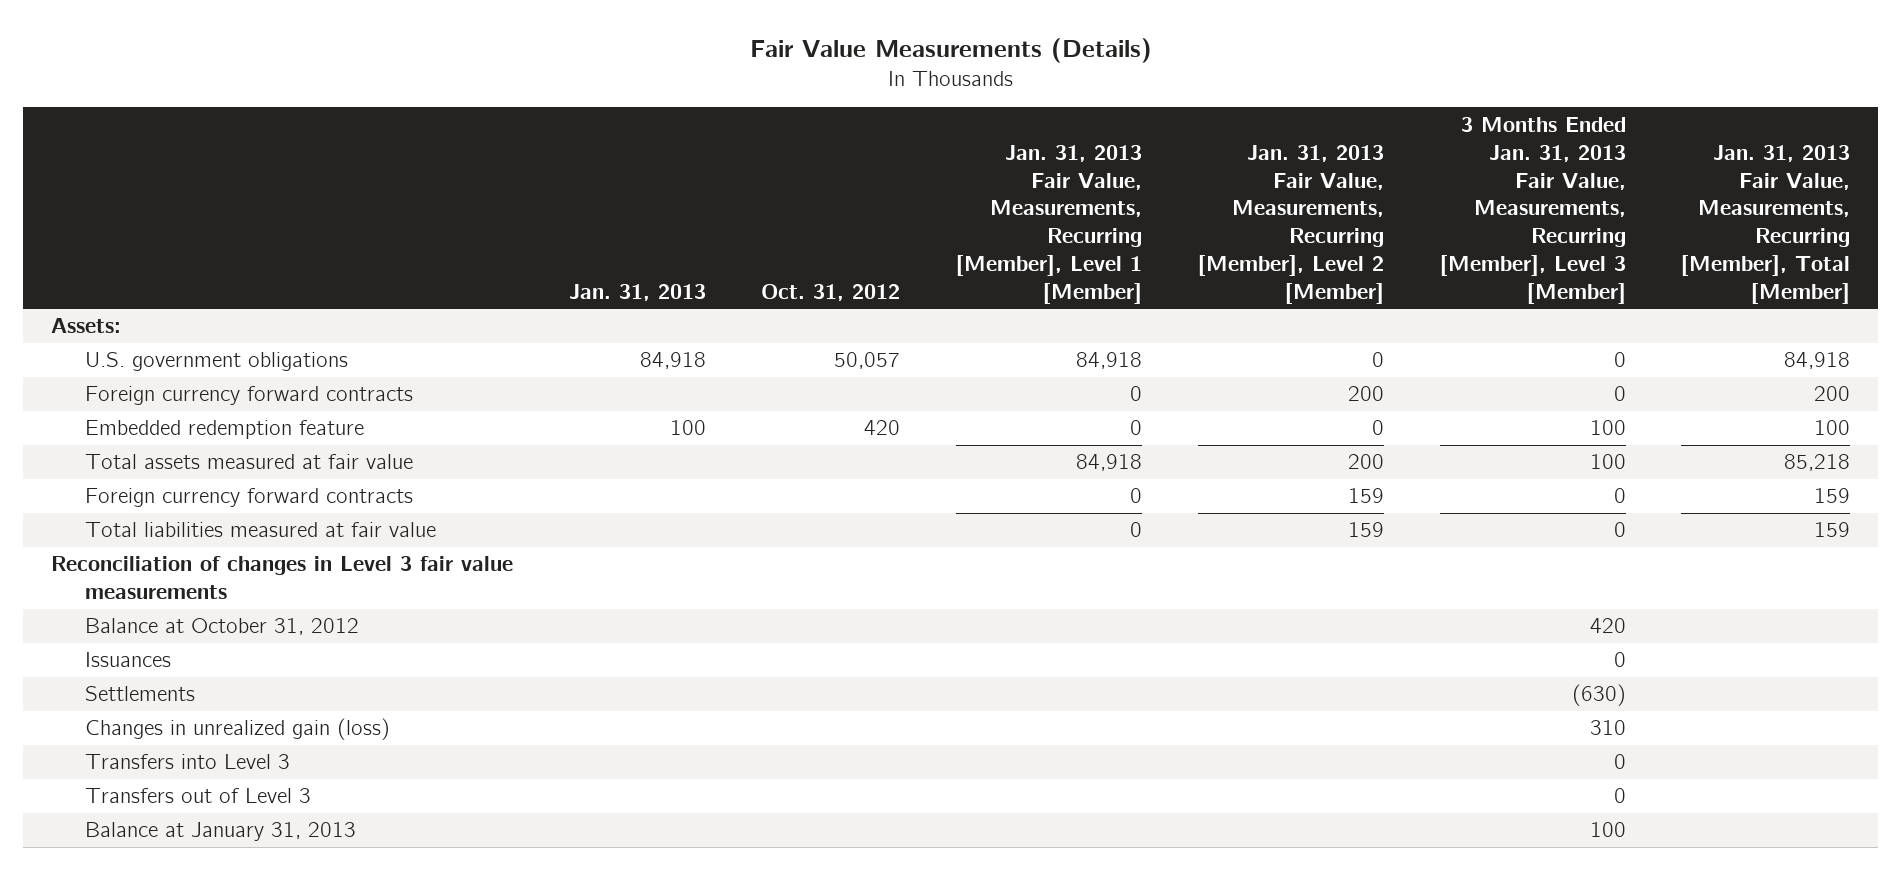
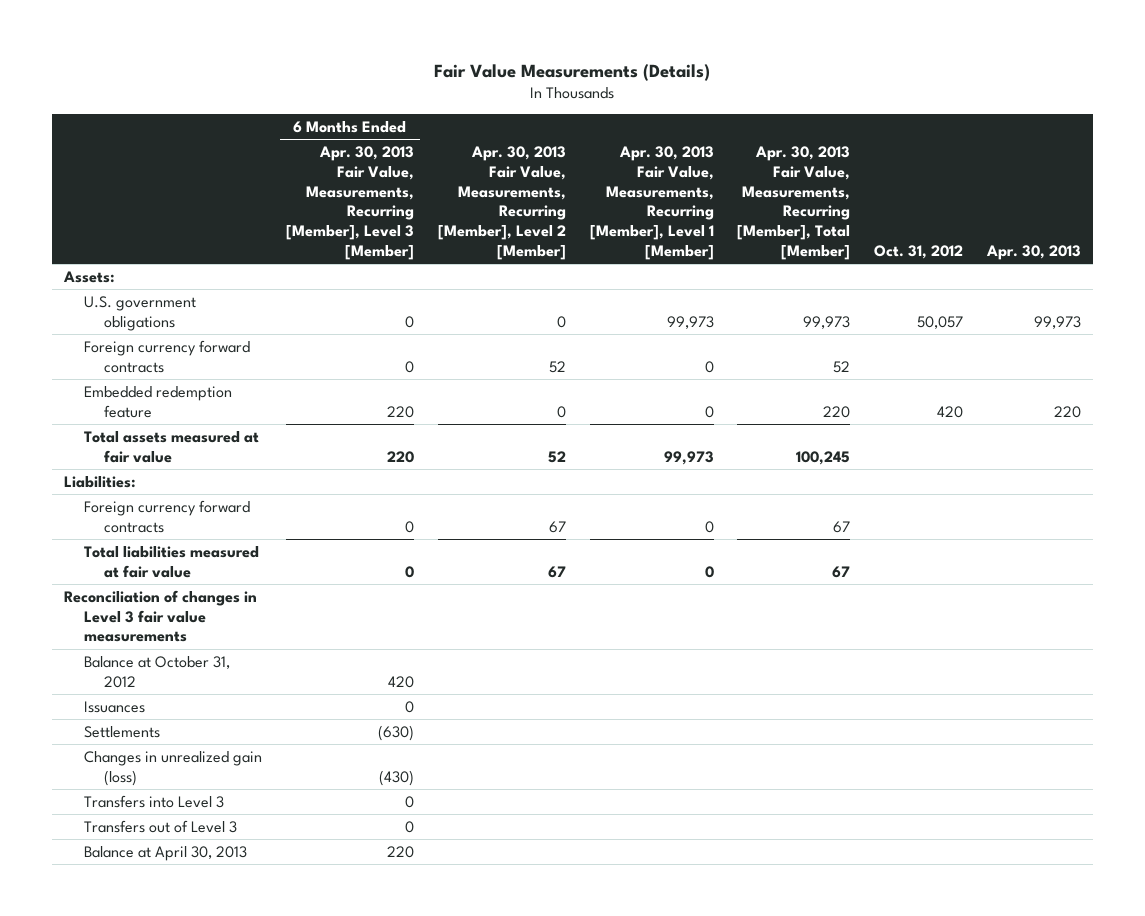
- | Jan. 31, 2013 | Oct. 31, 2012 | Jan. 31, 2013 Fair Value, Measurements, Recurring [Member], Level 1 [Member] | Jan. 31, 2013 Fair Value, Measurements, Recurring [Member], Level 2 [Member] | 3 Months Ended Jan. 31, 2013 Fair Value, Measurements, Recurring [Member], Level 3 [Member] | Jan. 31, 2013 Fair Value, Measurements, Recurring [Member], Total [Member]
+ | 6 Months Ended Apr. 30, 2013 Fair Value, Measurements, Recurring [Member], Level 3 [Member] | Apr. 30, 2013 Fair Value, Measurements, Recurring [Member], Level 2 [Member] | Apr. 30, 2013 Fair Value, Measurements, Recurring [Member], Level 1 [Member] | Apr. 30, 2013 Fair Value, Measurements, Recurring [Member], Total [Member] | Oct. 31, 2012 | Apr. 30, 2013
+ Liabilities:
- Balance at January 31, 2013 | | | | | 100 |
+ Balance at April 30, 2013 | 220 | | | | |

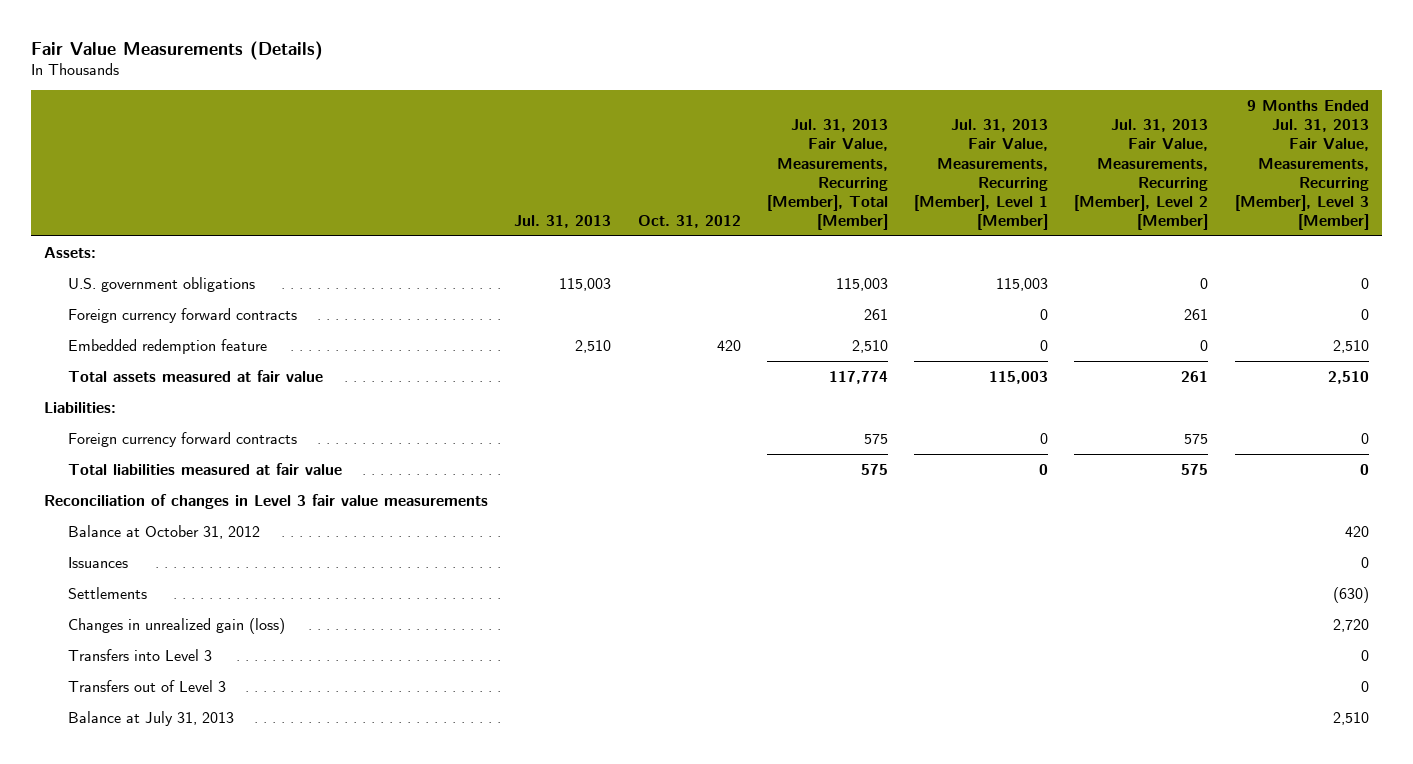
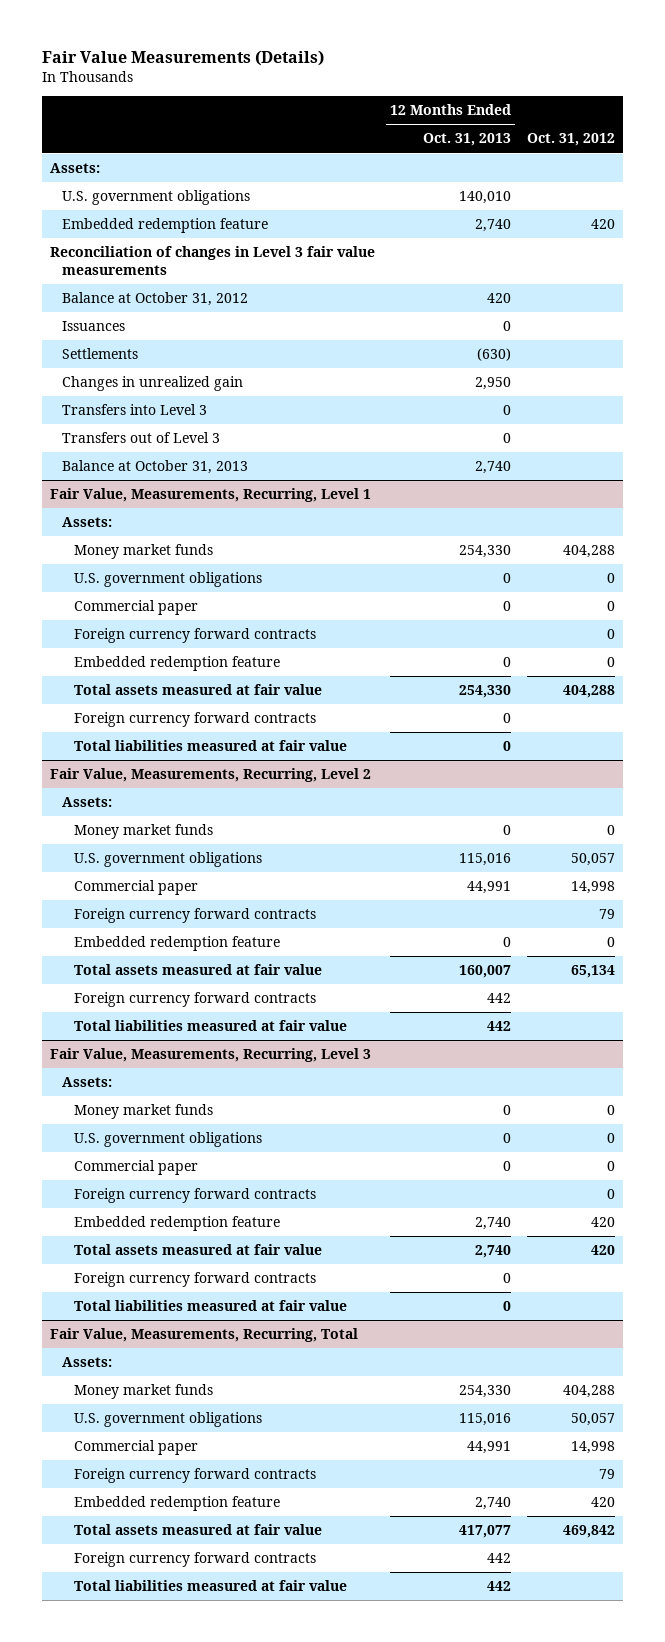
- | Jul. 31, 2013 | Oct. 31, 2012 | Jul. 31, 2013 Fair Value, Measurements, Recurring [Member], Total [Member] | Jul. 31, 2013 Fair Value, Measurements, Recurring [Member], Level 1 [Member] | Jul. 31, 2013 Fair Value, Measurements, Recurring [Member], Level 2 [Member] | 9 Months Ended Jul. 31, 2013 Fair Value, Measurements, Recurring [Member], Level 3 [Member]
+ | 12 Months Ended Oct. 31, 2013 | Oct. 31, 2012
- Foreign currency forward contracts | | | 261 | 0 | 261 | 0
- Total assets measured at fair value | | | 117,774 | 115,003 | 261 | 2,510
- Liabilities:
- Foreign currency forward contracts | | | 575 | 0 | 575 | 0
- Total liabilities measured at fair value | | | 575 | 0 | 575 | 0
- Changes in unrealized gain (loss) | | | | | | 2,720
+ Changes in unrealized gain | 2,950 |
- Balance at July 31, 2013 | | | | | | 2,510
+ Balance at October 31, 2013 | 2,740 |
+ Fair Value, Measurements, Recurring, Level 1
+ Assets:
+ Money market funds | 254,330 | 404,288
+ U.S. government obligations | 0 | 0
+ Commercial paper | 0 | 0
+ Foreign currency forward contracts | | 0
+ Embedded redemption feature | 0 | 0
+ Total assets measured at fair value | 254,330 | 404,288
+ Foreign currency forward contracts | 0 |
+ Total liabilities measured at fair value | 0 |
+ Fair Value, Measurements, Recurring, Level 2
+ Assets:
+ Money market funds | 0 | 0
+ U.S. government obligations | 115,016 | 50,057
+ Commercial paper | 44,991 | 14,998
+ Foreign currency forward contracts | | 79
+ Embedded redemption feature | 0 | 0
+ Total assets measured at fair value | 160,007 | 65,134
+ Foreign currency forward contracts | 442 |
+ Total liabilities measured at fair value | 442 |
+ Fair Value, Measurements, Recurring, Level 3
+ Assets:
+ Money market funds | 0 | 0
+ U.S. government obligations | 0 | 0
+ Commercial paper | 0 | 0
+ Foreign currency forward contracts | | 0
+ Embedded redemption feature | 2,740 | 420
+ Total assets measured at fair value | 2,740 | 420
+ Foreign currency forward contracts | 0 |
+ Total liabilities measured at fair value | 0 |
+ Fair Value, Measurements, Recurring, Total
+ Assets:
+ Money market funds | 254,330 | 404,288
+ U.S. government obligations | 115,016 | 50,057
+ Commercial paper | 44,991 | 14,998
+ Foreign currency forward contracts | | 79
+ Embedded redemption feature | 2,740 | 420
+ Total assets measured at fair value | 417,077 | 469,842
+ Foreign currency forward contracts | 442 |
+ Total liabilities measured at fair value | 442 |

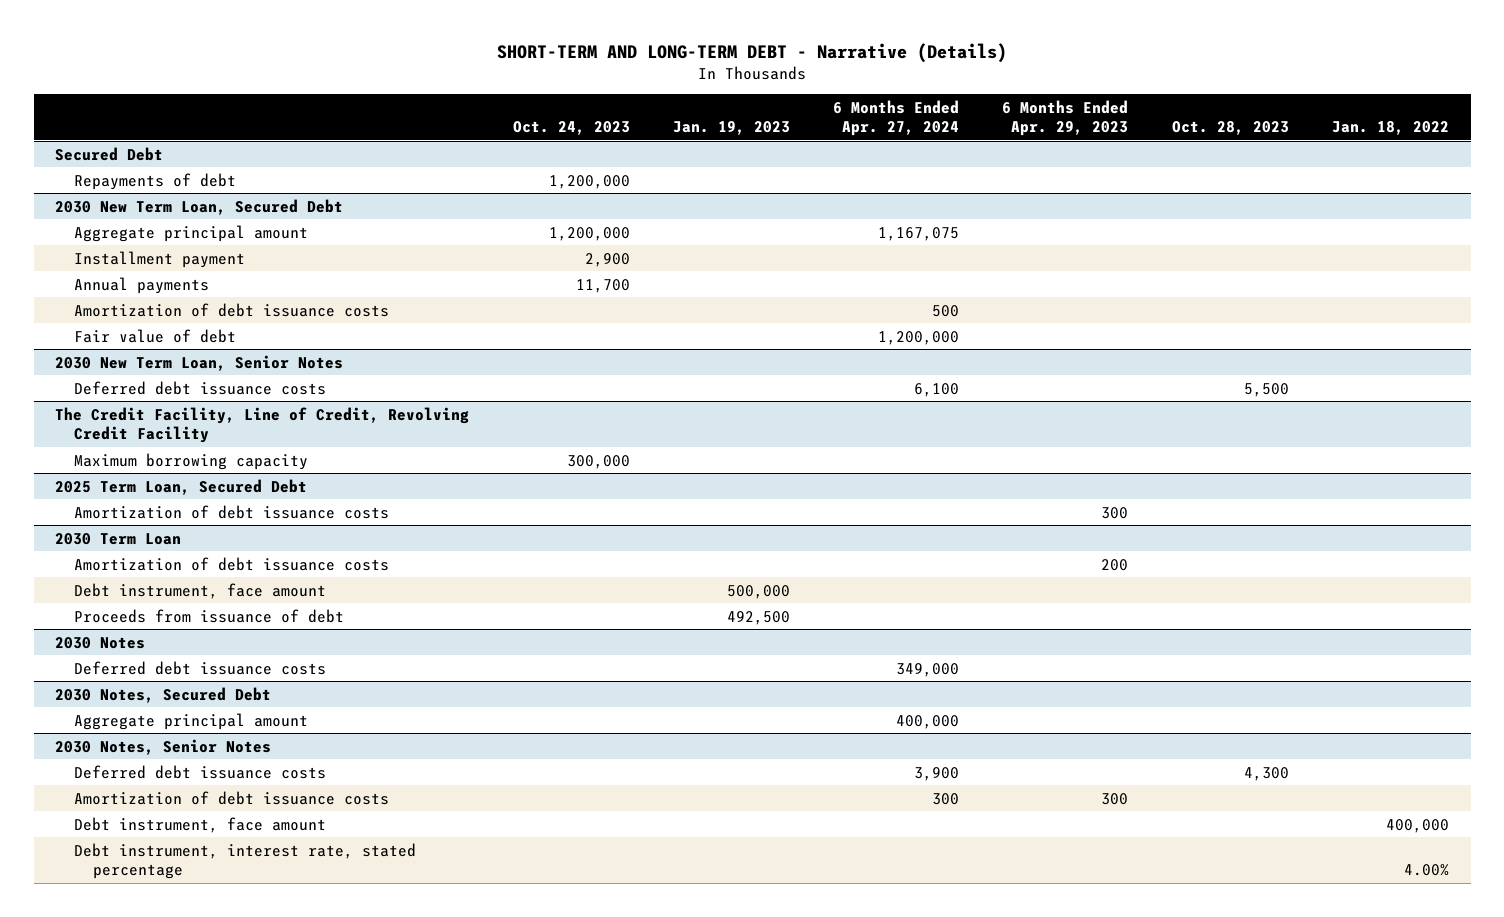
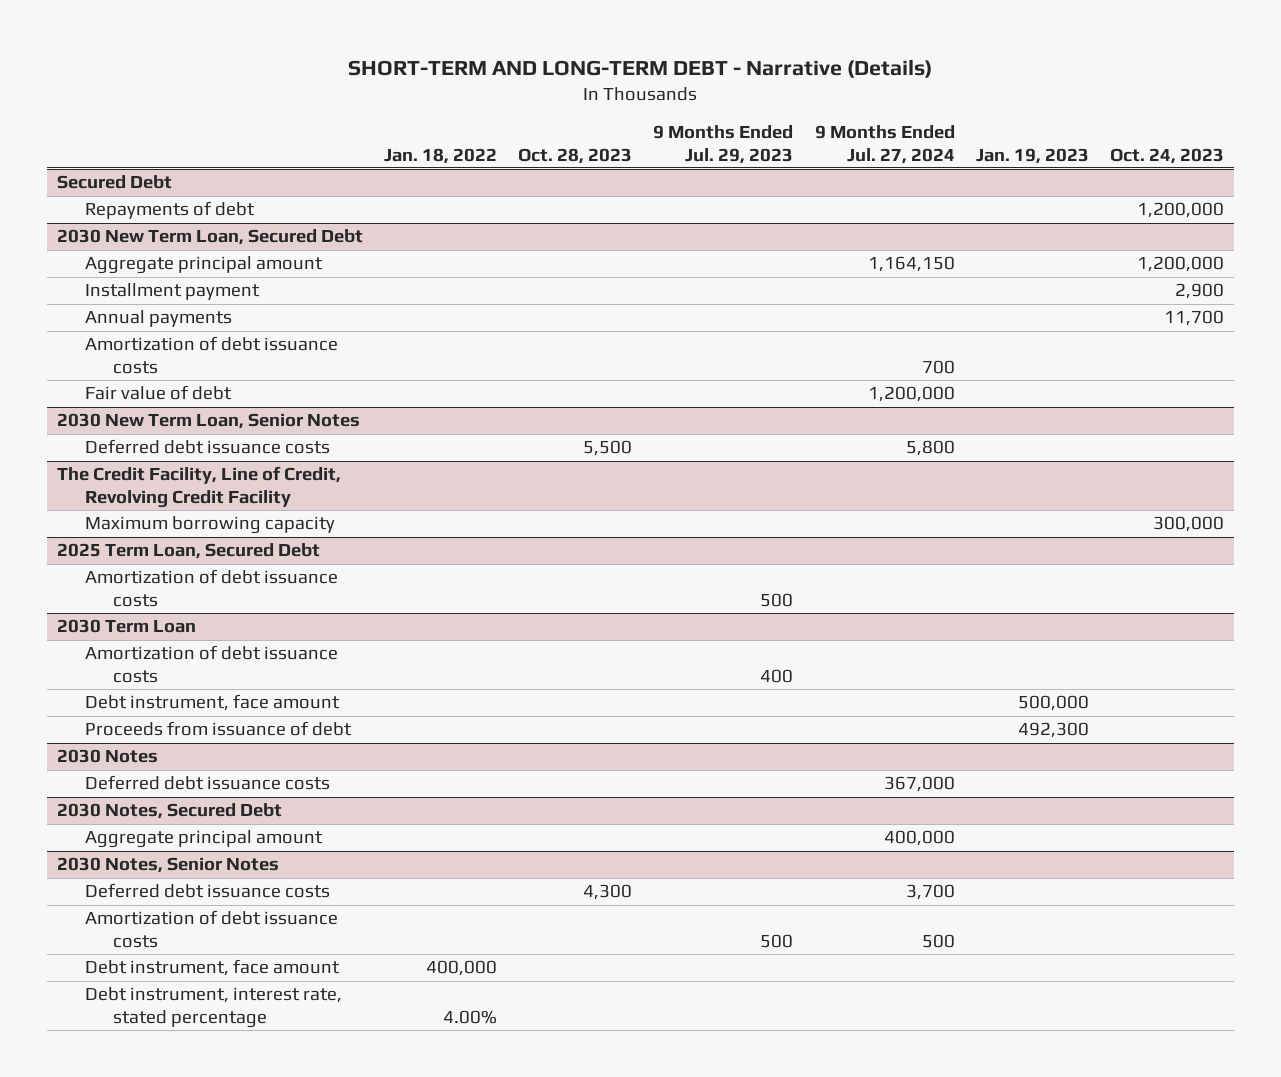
- | Oct. 24, 2023 | Jan. 19, 2023 | 6 Months Ended Apr. 27, 2024 | 6 Months Ended Apr. 29, 2023 | Oct. 28, 2023 | Jan. 18, 2022
+ | Jan. 18, 2022 | Oct. 28, 2023 | 9 Months Ended Jul. 29, 2023 | 9 Months Ended Jul. 27, 2024 | Jan. 19, 2023 | Oct. 24, 2023
@ 2030 Term Loan
- Proceeds from issuance of debt | | 492,500 | | | |
+ Proceeds from issuance of debt | | | | | 492,300 |

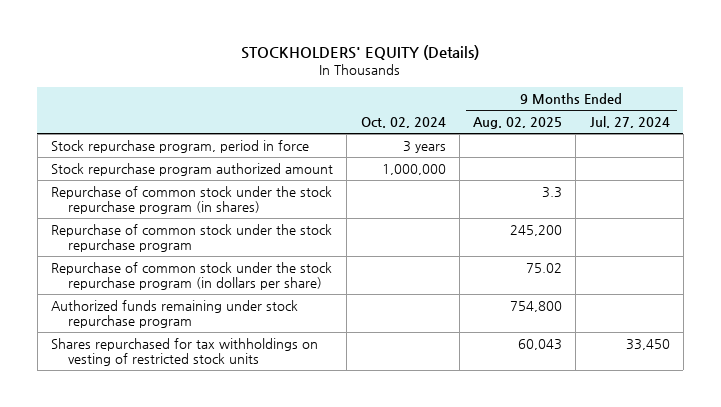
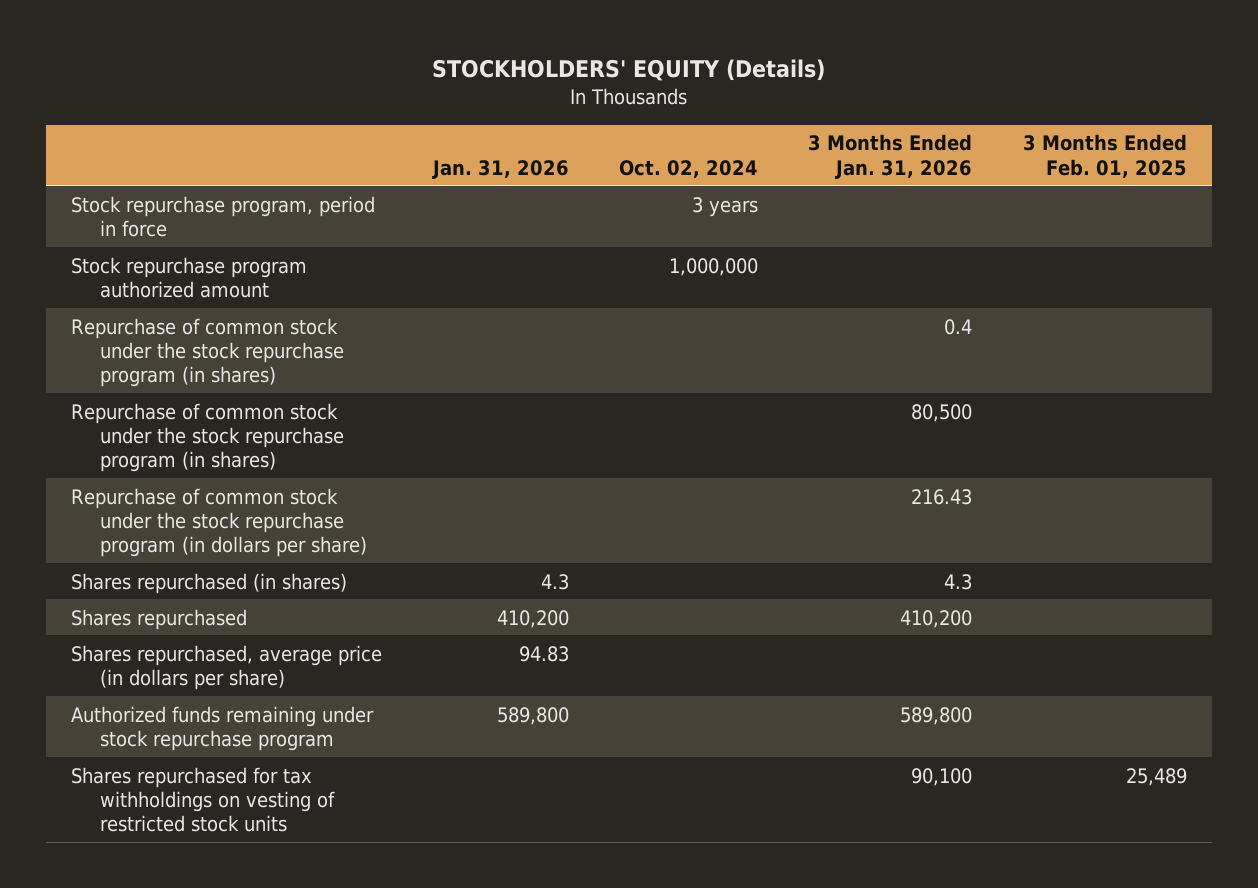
- | Oct. 02, 2024 | 9 Months Ended Aug. 02, 2025 | 9 Months Ended Jul. 27, 2024
+ | Jan. 31, 2026 | Oct. 02, 2024 | 3 Months Ended Jan. 31, 2026 | 3 Months Ended Feb. 01, 2025
- Repurchase of common stock under the stock repurchase program | | 245,200 |
+ Repurchase of common stock under the stock repurchase program (in shares) | | | 80,500 |
+ Shares repurchased (in shares) | 4.3 | | 4.3 |
+ Shares repurchased | 410,200 | | 410,200 |
+ Shares repurchased, average price (in dollars per share) | 94.83 | | |

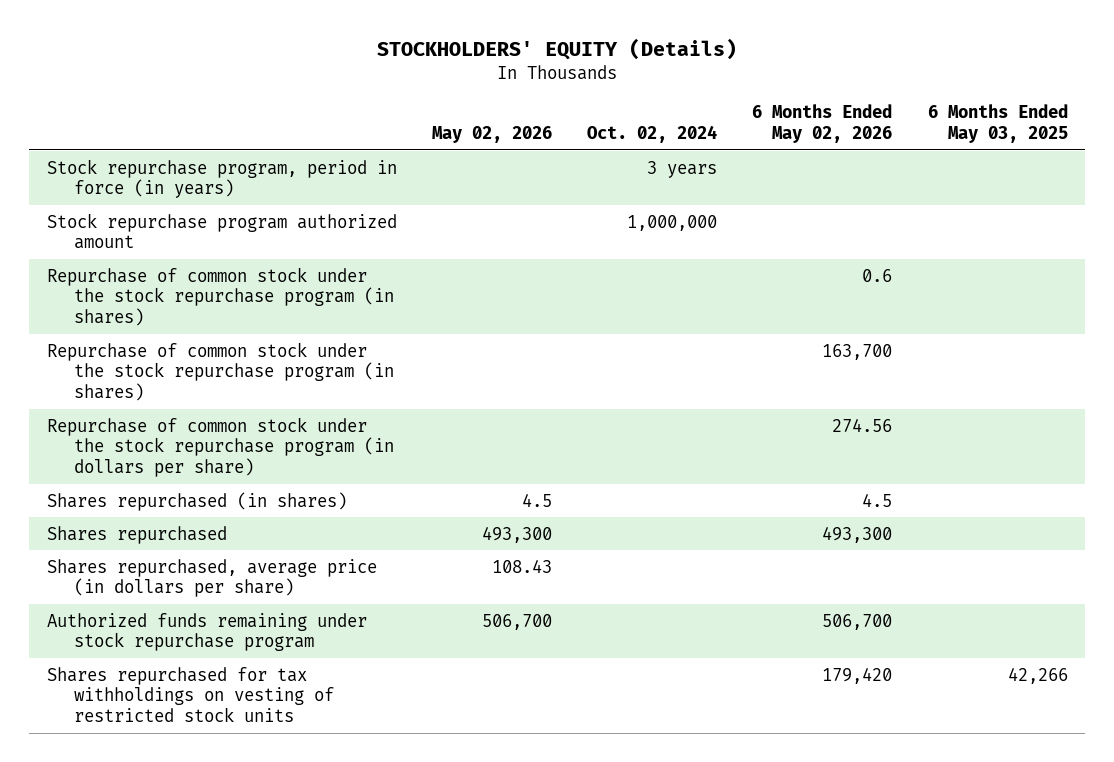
- | Jan. 31, 2026 | Oct. 02, 2024 | 3 Months Ended Jan. 31, 2026 | 3 Months Ended Feb. 01, 2025
+ | May 02, 2026 | Oct. 02, 2024 | 6 Months Ended May 02, 2026 | 6 Months Ended May 03, 2025
- Stock repurchase program, period in force | | 3 years | |
+ Stock repurchase program, period in force (in years) | | 3 years | |

